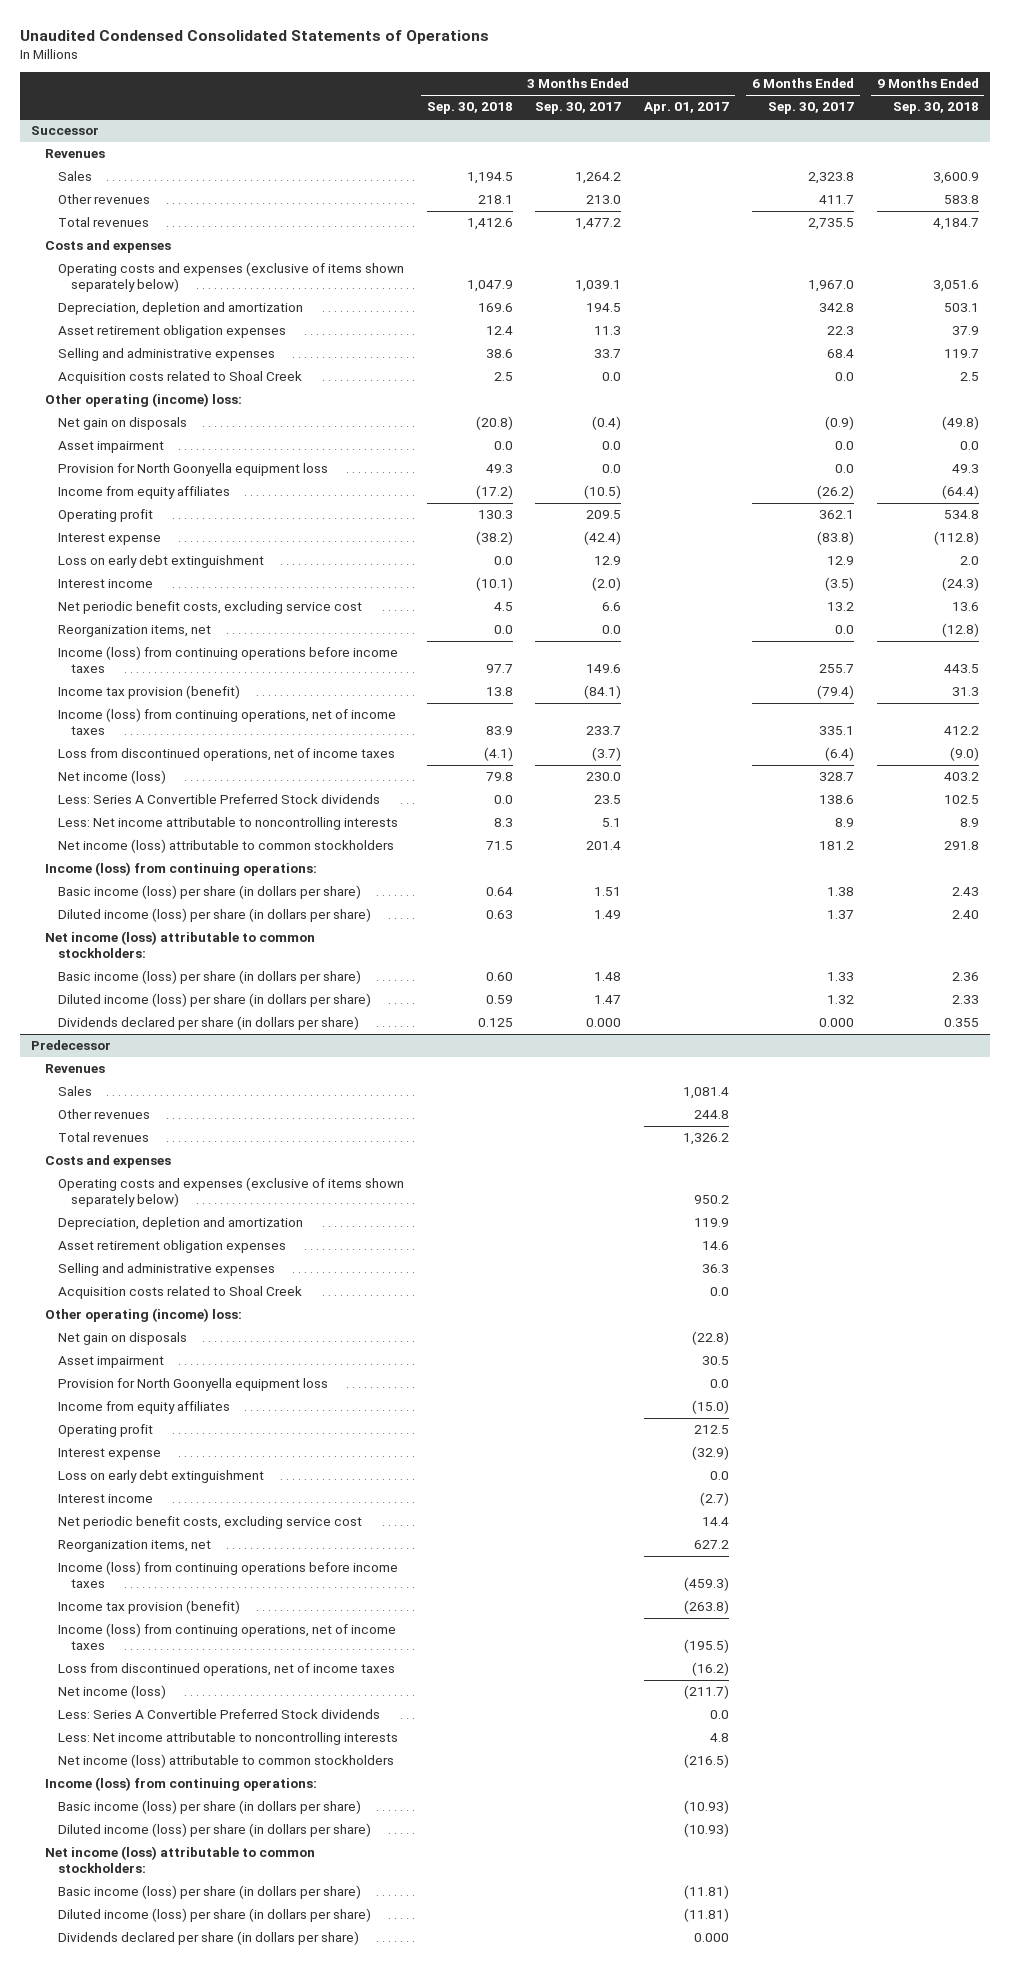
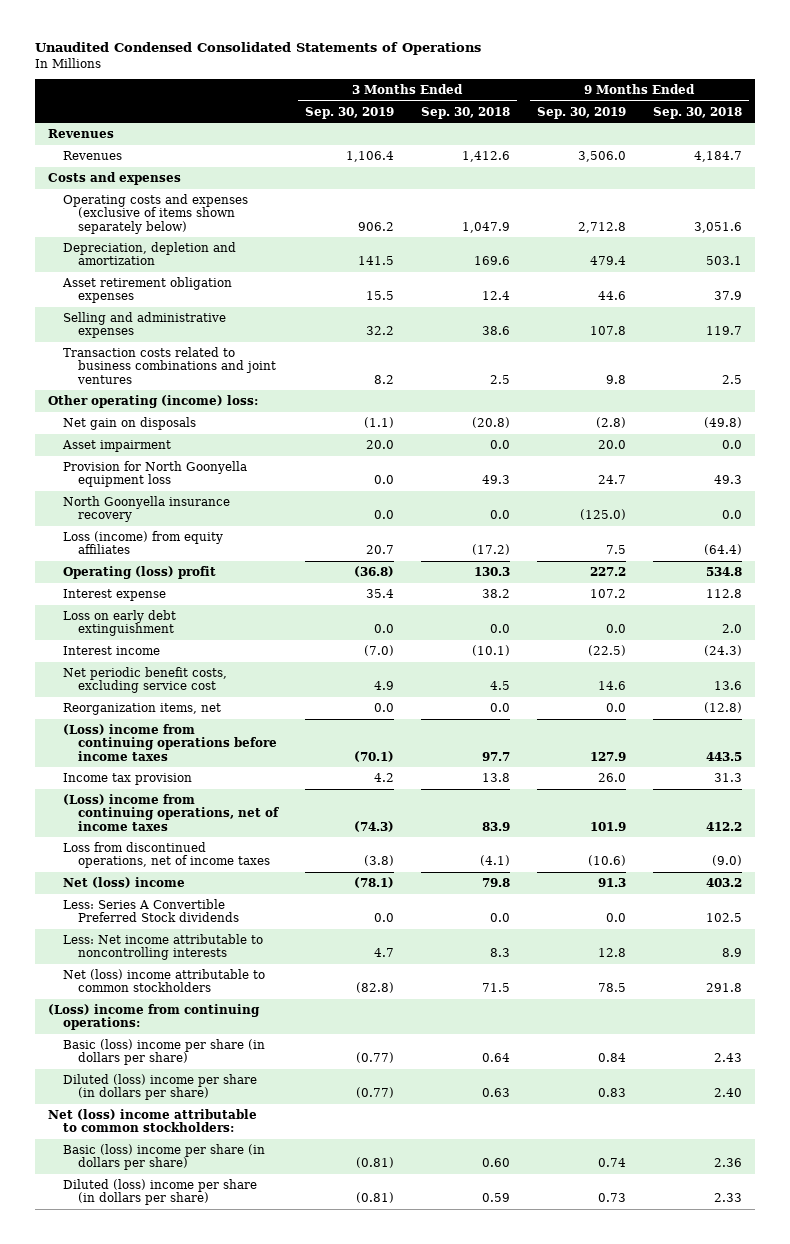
- | 3 Months Ended Sep. 30, 2018 | 3 Months Ended Sep. 30, 2017 | 3 Months Ended Apr. 01, 2017 | 6 Months Ended Sep. 30, 2017 | 9 Months Ended Sep. 30, 2018
+ | 3 Months Ended Sep. 30, 2019 | 3 Months Ended Sep. 30, 2018 | 9 Months Ended Sep. 30, 2019 | 9 Months Ended Sep. 30, 2018
- Successor
- Sales | 1,194.5 | 1,264.2 | | 2,323.8 | 3,600.9
- Other revenues | 218.1 | 213.0 | | 411.7 | 583.8
- Total revenues | 1,412.6 | 1,477.2 | | 2,735.5 | 4,184.7
+ Revenues | 1,106.4 | 1,412.6 | 3,506.0 | 4,184.7
- Acquisition costs related to Shoal Creek | 2.5 | 0.0 | | 0.0 | 2.5
+ Transaction costs related to business combinations and joint ventures | 8.2 | 2.5 | 9.8 | 2.5
- Income from equity affiliates | (17.2) | (10.5) | | (26.2) | (64.4)
- Operating profit | 130.3 | 209.5 | | 362.1 | 534.8
- Interest expense | (38.2) | (42.4) | | (83.8) | (112.8)
+ North Goonyella insurance recovery | 0.0 | 0.0 | (125.0) | 0.0
+ Loss (income) from equity affiliates | 20.7 | (17.2) | 7.5 | (64.4)
+ Operating (loss) profit | (36.8) | 130.3 | 227.2 | 534.8
+ Interest expense | 35.4 | 38.2 | 107.2 | 112.8
- Income (loss) from continuing operations before income taxes | 97.7 | 149.6 | | 255.7 | 443.5
- Income tax provision (benefit) | 13.8 | (84.1) | | (79.4) | 31.3
- Income (loss) from continuing operations, net of income taxes | 83.9 | 233.7 | | 335.1 | 412.2
+ (Loss) income from continuing operations before income taxes | (70.1) | 97.7 | 127.9 | 443.5
+ Income tax provision | 4.2 | 13.8 | 26.0 | 31.3
+ (Loss) income from continuing operations, net of income taxes | (74.3) | 83.9 | 101.9 | 412.2
- Net income (loss) | 79.8 | 230.0 | | 328.7 | 403.2
+ Net (loss) income | (78.1) | 79.8 | 91.3 | 403.2
- Net income (loss) attributable to common stockholders | 71.5 | 201.4 | | 181.2 | 291.8
- Income (loss) from continuing operations:
- Basic income (loss) per share (in dollars per share) | 0.64 | 1.51 | | 1.38 | 2.43
- Diluted income (loss) per share (in dollars per share) | 0.63 | 1.49 | | 1.37 | 2.40
- Net income (loss) attributable to common stockholders:
- Basic income (loss) per share (in dollars per share) | 0.60 | 1.48 | | 1.33 | 2.36
- Diluted income (loss) per share (in dollars per share) | 0.59 | 1.47 | | 1.32 | 2.33
- Dividends declared per share (in dollars per share) | 0.125 | 0.000 | | 0.000 | 0.355
- Predecessor
- Revenues
- Sales | | | 1,081.4 | |
- Other revenues | | | 244.8 | |
- Total revenues | | | 1,326.2 | |
- Costs and expenses
- Operating costs and expenses (exclusive of items shown separately below) | | | 950.2 | |
- Depreciation, depletion and amortization | | | 119.9 | |
- Asset retirement obligation expenses | | | 14.6 | |
- Selling and administrative expenses | | | 36.3 | |
- Acquisition costs related to Shoal Creek | | | 0.0 | |
- Other operating (income) loss:
- Net gain on disposals | | | (22.8) | |
- Asset impairment | | | 30.5 | |
- Provision for North Goonyella equipment loss | | | 0.0 | |
- Income from equity affiliates | | | (15.0) | |
- Operating profit | | | 212.5 | |
- Interest expense | | | (32.9) | |
- Loss on early debt extinguishment | | | 0.0 | |
- Interest income | | | (2.7) | |
- Net periodic benefit costs, excluding service cost | | | 14.4 | |
- Reorganization items, net | | | 627.2 | |
- Income (loss) from continuing operations before income taxes | | | (459.3) | |
- Income tax provision (benefit) | | | (263.8) | |
- Income (loss) from continuing operations, net of income taxes | | | (195.5) | |
- Loss from discontinued operations, net of income taxes | | | (16.2) | |
- Net income (loss) | | | (211.7) | |
- Less: Series A Convertible Preferred Stock dividends | | | 0.0 | |
- Less: Net income attributable to noncontrolling interests | | | 4.8 | |
- Net income (loss) attributable to common stockholders | | | (216.5) | |
- Income (loss) from continuing operations:
- Basic income (loss) per share (in dollars per share) | | | (10.93) | |
- Diluted income (loss) per share (in dollars per share) | | | (10.93) | |
- Net income (loss) attributable to common stockholders:
- Basic income (loss) per share (in dollars per share) | | | (11.81) | |
- Diluted income (loss) per share (in dollars per share) | | | (11.81) | |
- Dividends declared per share (in dollars per share) | | | 0.000 | |
+ Net (loss) income attributable to common stockholders | (82.8) | 71.5 | 78.5 | 291.8
+ (Loss) income from continuing operations:
+ Basic (loss) income per share (in dollars per share) | (0.77) | 0.64 | 0.84 | 2.43
+ Diluted (loss) income per share (in dollars per share) | (0.77) | 0.63 | 0.83 | 2.40
+ Net (loss) income attributable to common stockholders:
+ Basic (loss) income per share (in dollars per share) | (0.81) | 0.60 | 0.74 | 2.36
+ Diluted (loss) income per share (in dollars per share) | (0.81) | 0.59 | 0.73 | 2.33

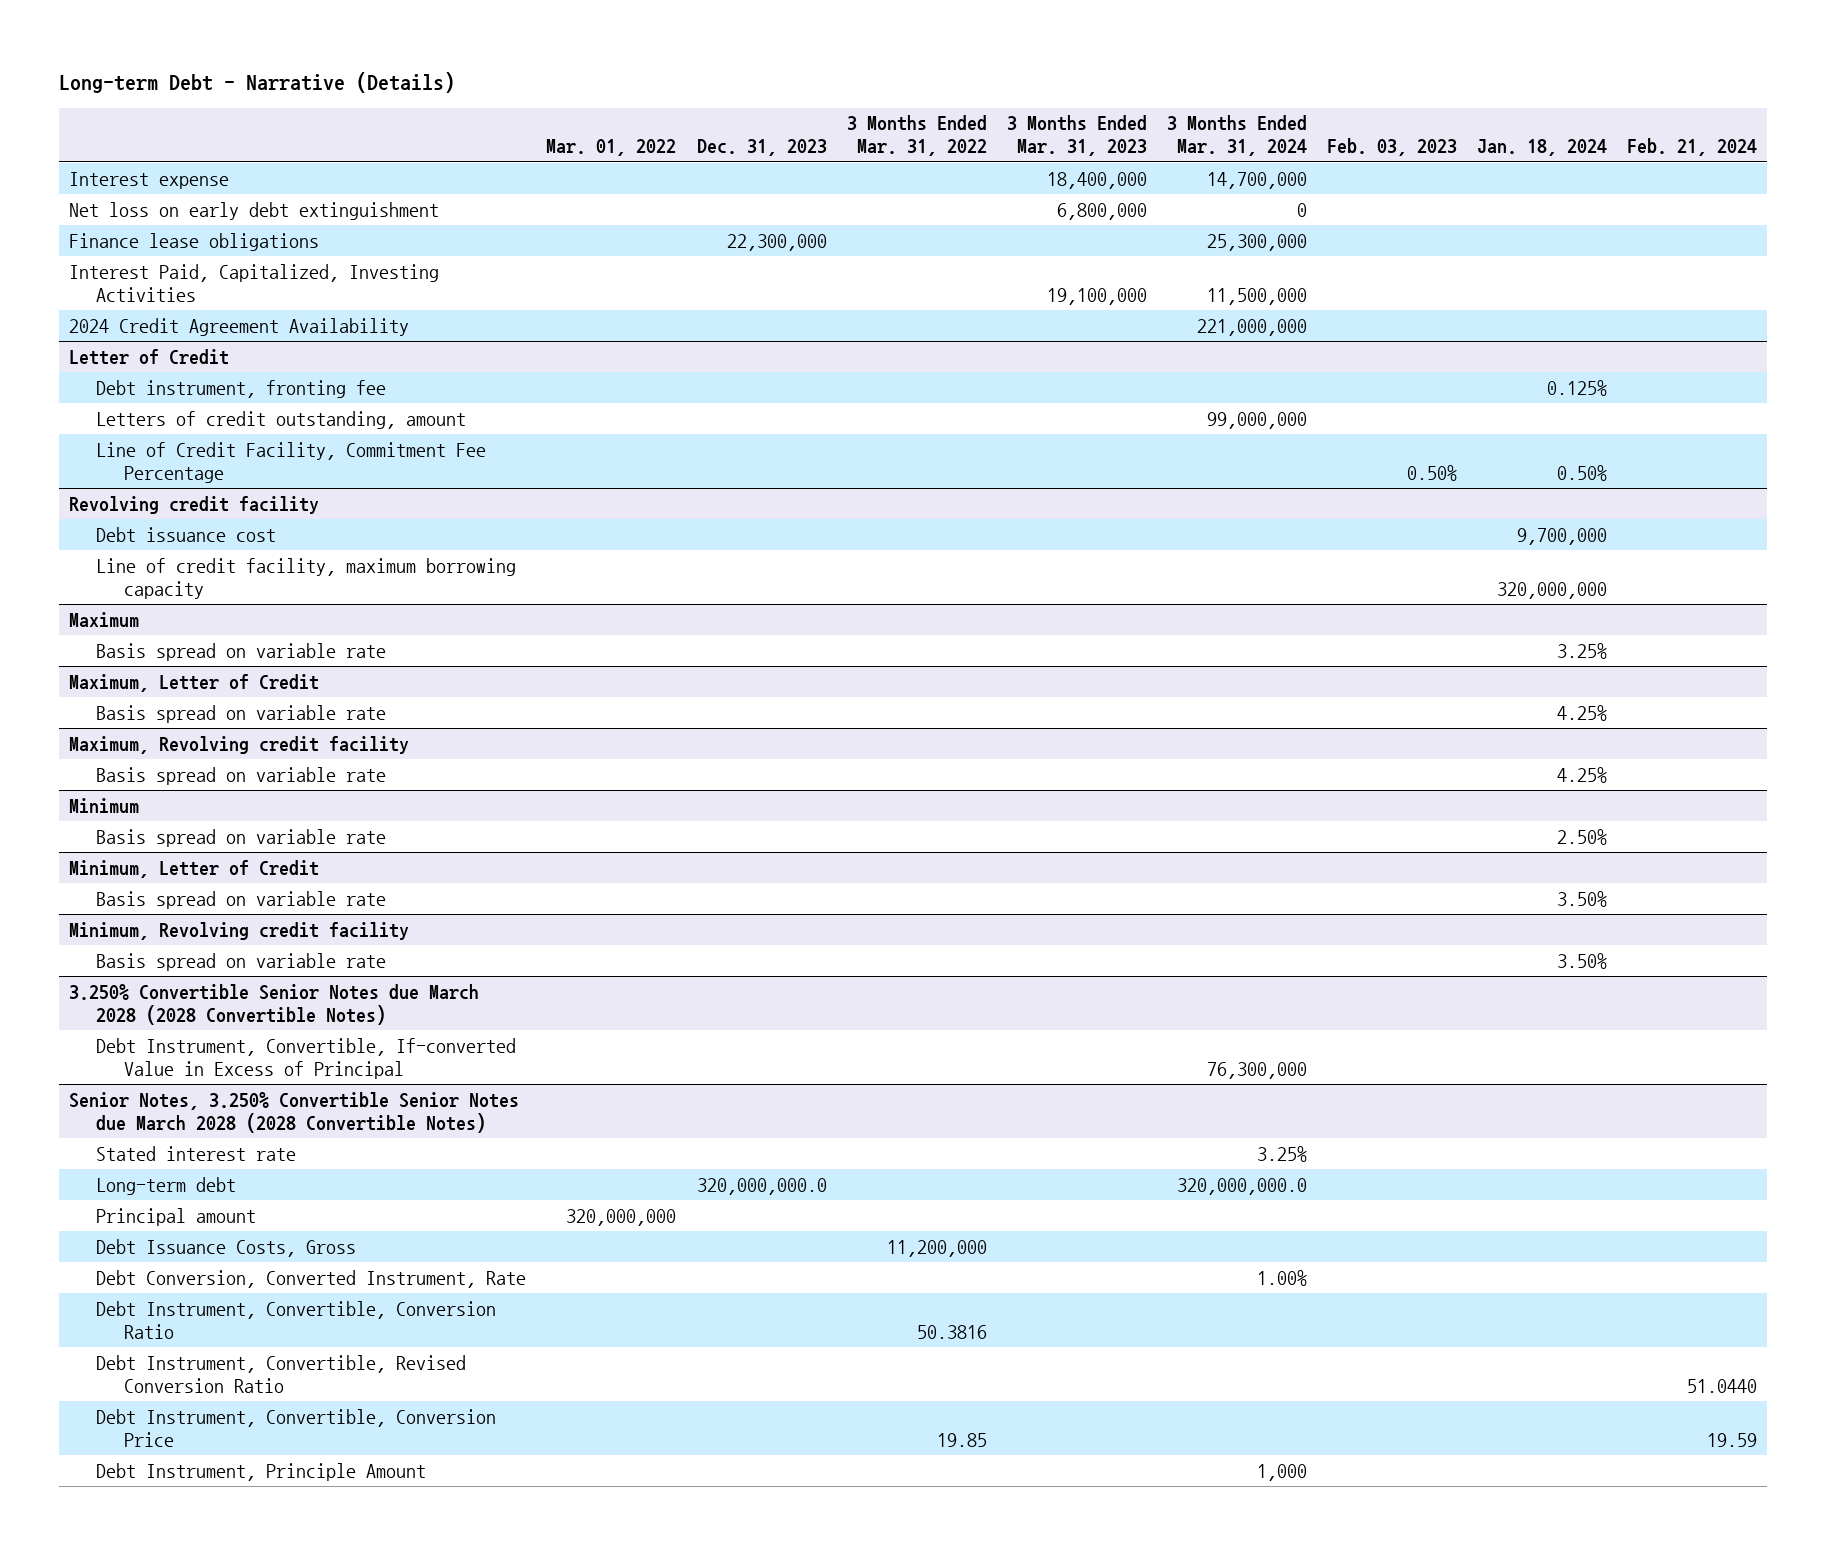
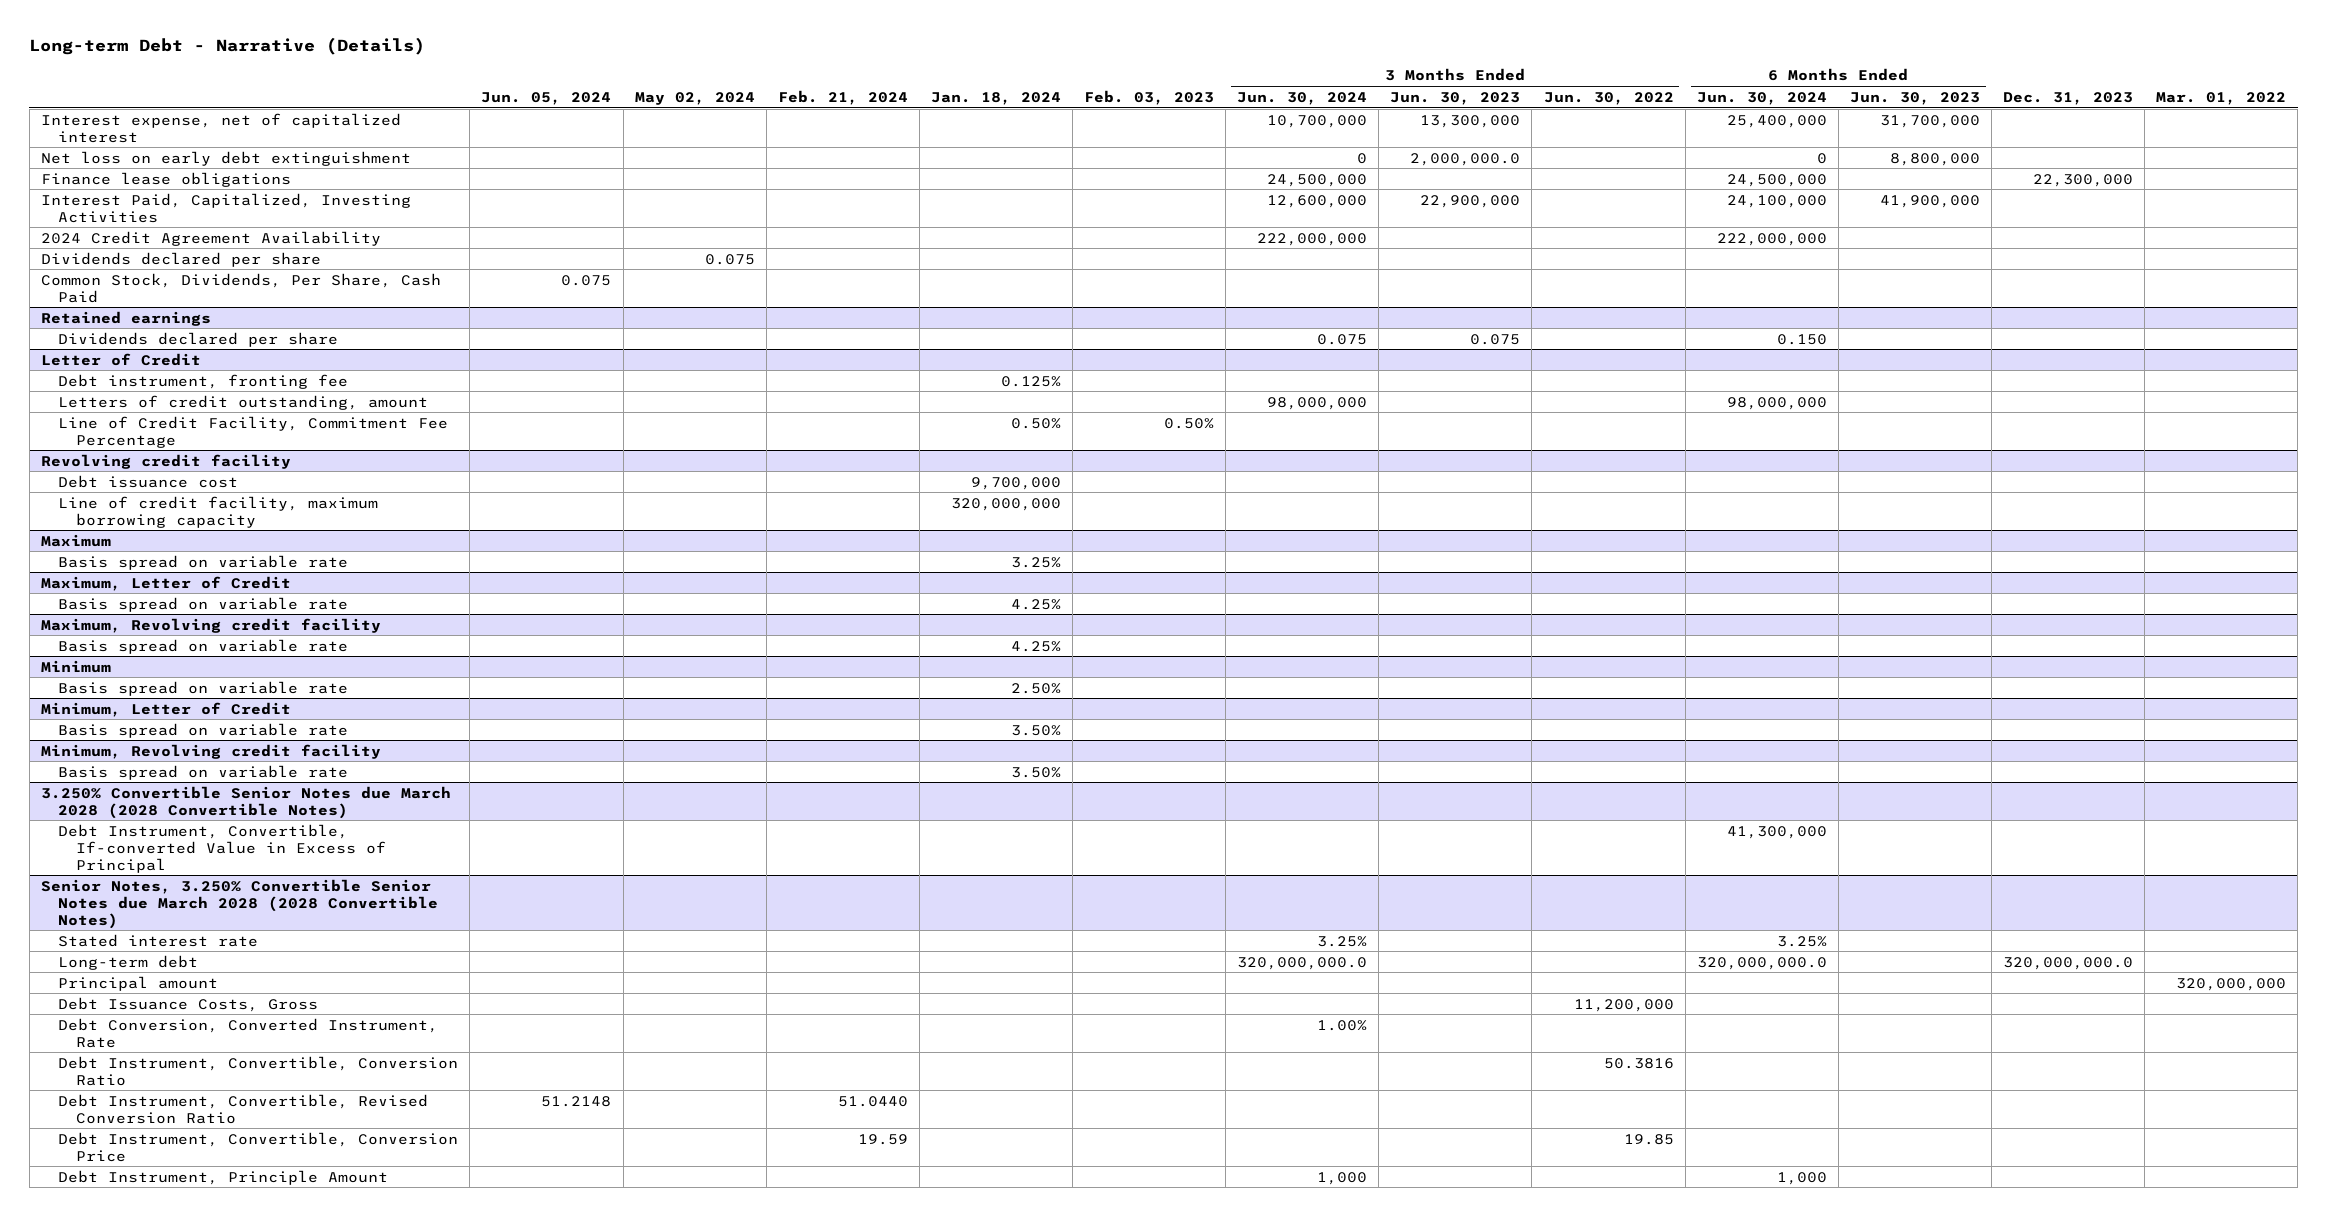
- | Mar. 01, 2022 | Dec. 31, 2023 | 3 Months Ended Mar. 31, 2022 | 3 Months Ended Mar. 31, 2023 | 3 Months Ended Mar. 31, 2024 | Feb. 03, 2023 | Jan. 18, 2024 | Feb. 21, 2024
+ | Jun. 05, 2024 | May 02, 2024 | Feb. 21, 2024 | Jan. 18, 2024 | Feb. 03, 2023 | 3 Months Ended Jun. 30, 2024 | 3 Months Ended Jun. 30, 2023 | 3 Months Ended Jun. 30, 2022 | 6 Months Ended Jun. 30, 2024 | 6 Months Ended Jun. 30, 2023 | Dec. 31, 2023 | Mar. 01, 2022
- Interest expense | | | | 18,400,000 | 14,700,000 | | |
+ Interest expense, net of capitalized interest | | | | | | 10,700,000 | 13,300,000 | | 25,400,000 | 31,700,000 | |
+ Dividends declared per share | | 0.075 | | | | | | | | | |
+ Common Stock, Dividends, Per Share, Cash Paid | 0.075 | | | | | | | | | | |
+ Retained earnings
+ Dividends declared per share | | | | | | 0.075 | 0.075 | | 0.150 | | |

